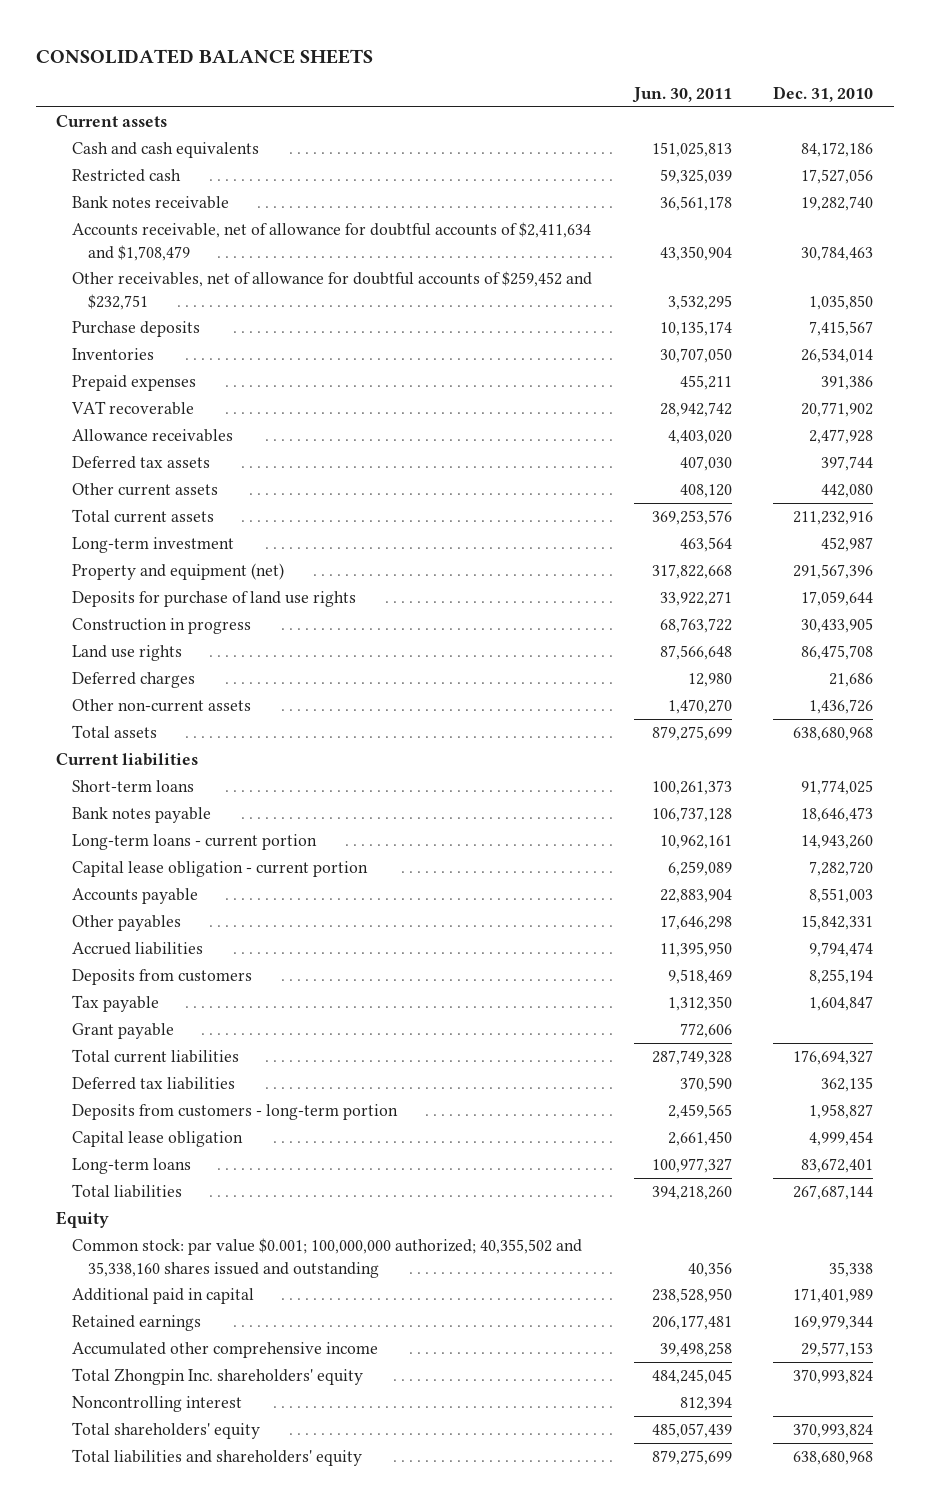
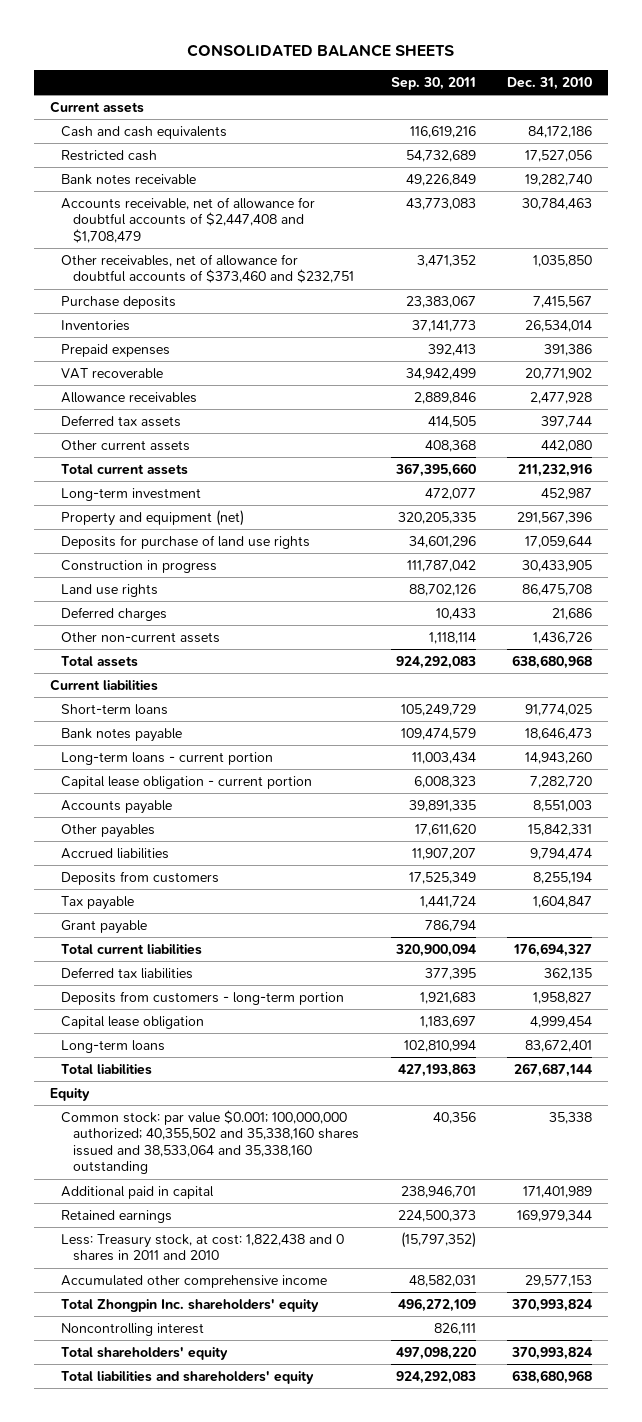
- | Jun. 30, 2011 | Dec. 31, 2010
+ | Sep. 30, 2011 | Dec. 31, 2010
- Accounts receivable, net of allowance for doubtful accounts of $2,411,634 and $1,708,479 | 43,350,904 | 30,784,463
- Other receivables, net of allowance for doubtful accounts of $259,452 and $232,751 | 3,532,295 | 1,035,850
+ Accounts receivable, net of allowance for doubtful accounts of $2,447,408 and $1,708,479 | 43,773,083 | 30,784,463
+ Other receivables, net of allowance for doubtful accounts of $373,460 and $232,751 | 3,471,352 | 1,035,850
- Common stock: par value $0.001; 100,000,000 authorized; 40,355,502 and 35,338,160 shares issued and outstanding | 40,356 | 35,338
+ Common stock: par value $0.001; 100,000,000 authorized; 40,355,502 and 35,338,160 shares issued and 38,533,064 and 35,338,160 outstanding | 40,356 | 35,338
+ Less: Treasury stock, at cost: 1,822,438 and 0 shares in 2011 and 2010 | (15,797,352) |

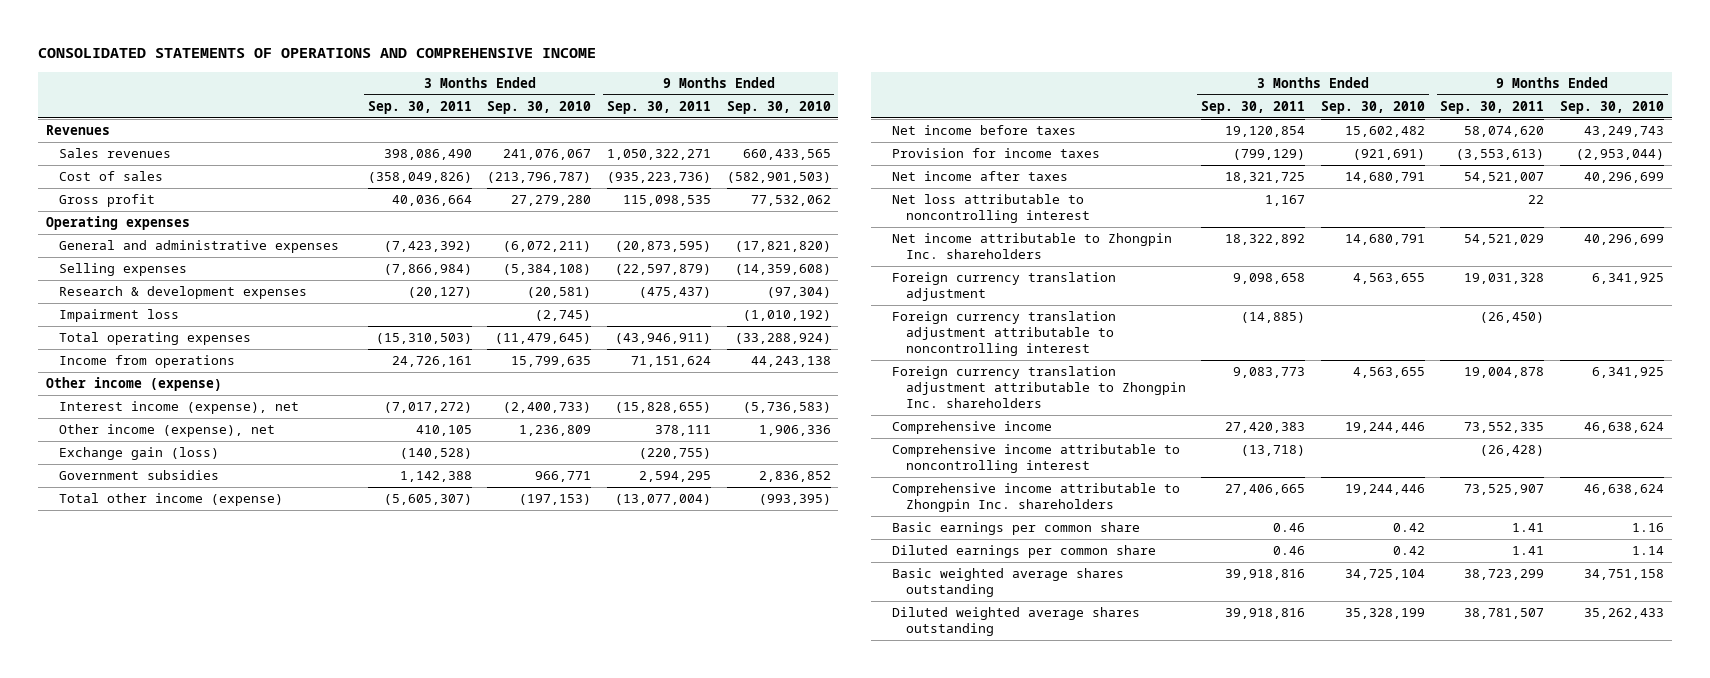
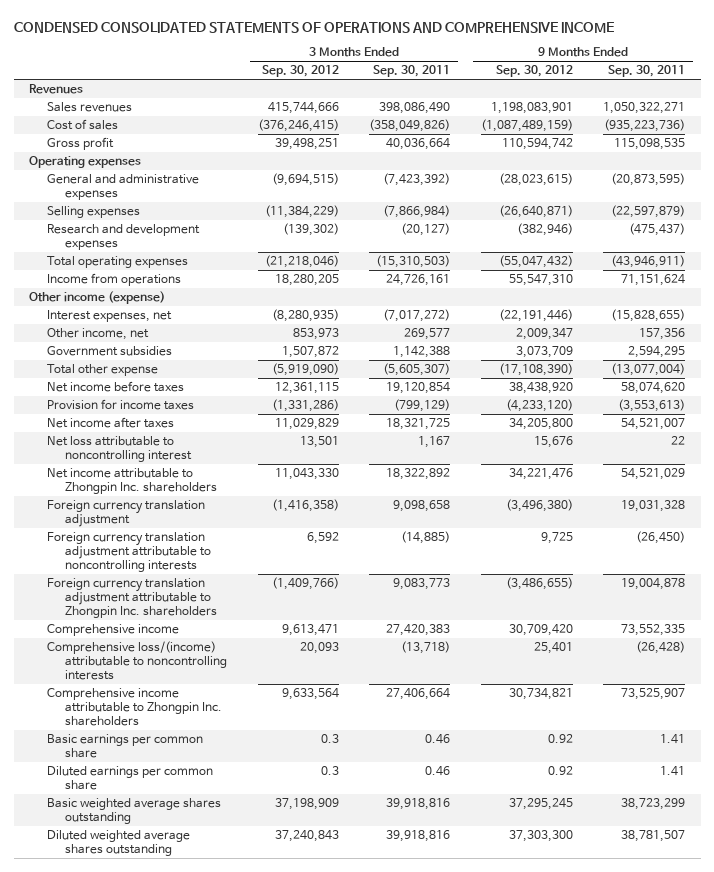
- CONSOLIDATED STATEMENTS OF OPERATIONS AND COMPREHENSIVE INCOME
+ CONDENSED CONSOLIDATED STATEMENTS OF OPERATIONS AND COMPREHENSIVE INCOME
- | 3 Months Ended Sep. 30, 2011 | 3 Months Ended Sep. 30, 2010 | 9 Months Ended Sep. 30, 2011 | 9 Months Ended Sep. 30, 2010
+ | 3 Months Ended Sep. 30, 2012 | 3 Months Ended Sep. 30, 2011 | 9 Months Ended Sep. 30, 2012 | 9 Months Ended Sep. 30, 2011
- Research & development expenses | (20,127) | (20,581) | (475,437) | (97,304)
- Impairment loss | | (2,745) | | (1,010,192)
+ Research and development expenses | (139,302) | (20,127) | (382,946) | (475,437)
- Interest income (expense), net | (7,017,272) | (2,400,733) | (15,828,655) | (5,736,583)
- Other income (expense), net | 410,105 | 1,236,809 | 378,111 | 1,906,336
- Exchange gain (loss) | (140,528) | | (220,755) |
+ Interest expenses, net | (8,280,935) | (7,017,272) | (22,191,446) | (15,828,655)
+ Other income, net | 853,973 | 269,577 | 2,009,347 | 157,356
- Total other income (expense) | (5,605,307) | (197,153) | (13,077,004) | (993,395)
+ Total other expense | (5,919,090) | (5,605,307) | (17,108,390) | (13,077,004)
- Foreign currency translation adjustment attributable to noncontrolling interest | (14,885) | | (26,450) |
+ Foreign currency translation adjustment attributable to noncontrolling interests | 6,592 | (14,885) | 9,725 | (26,450)
- Comprehensive income attributable to noncontrolling interest | (13,718) | | (26,428) |
- Comprehensive income attributable to Zhongpin Inc. shareholders | 27,406,665 | 19,244,446 | 73,525,907 | 46,638,624
+ Comprehensive loss/(income) attributable to noncontrolling interests | 20,093 | (13,718) | 25,401 | (26,428)
+ Comprehensive income attributable to Zhongpin Inc. shareholders | 9,633,564 | 27,406,664 | 30,734,821 | 73,525,907

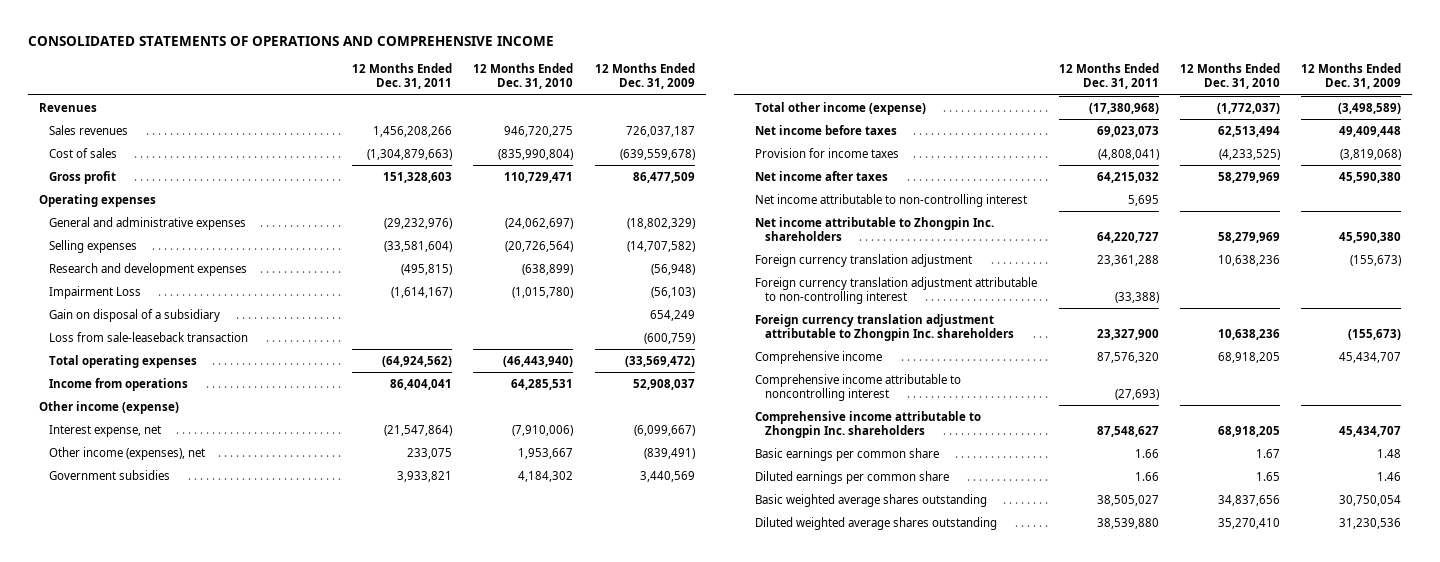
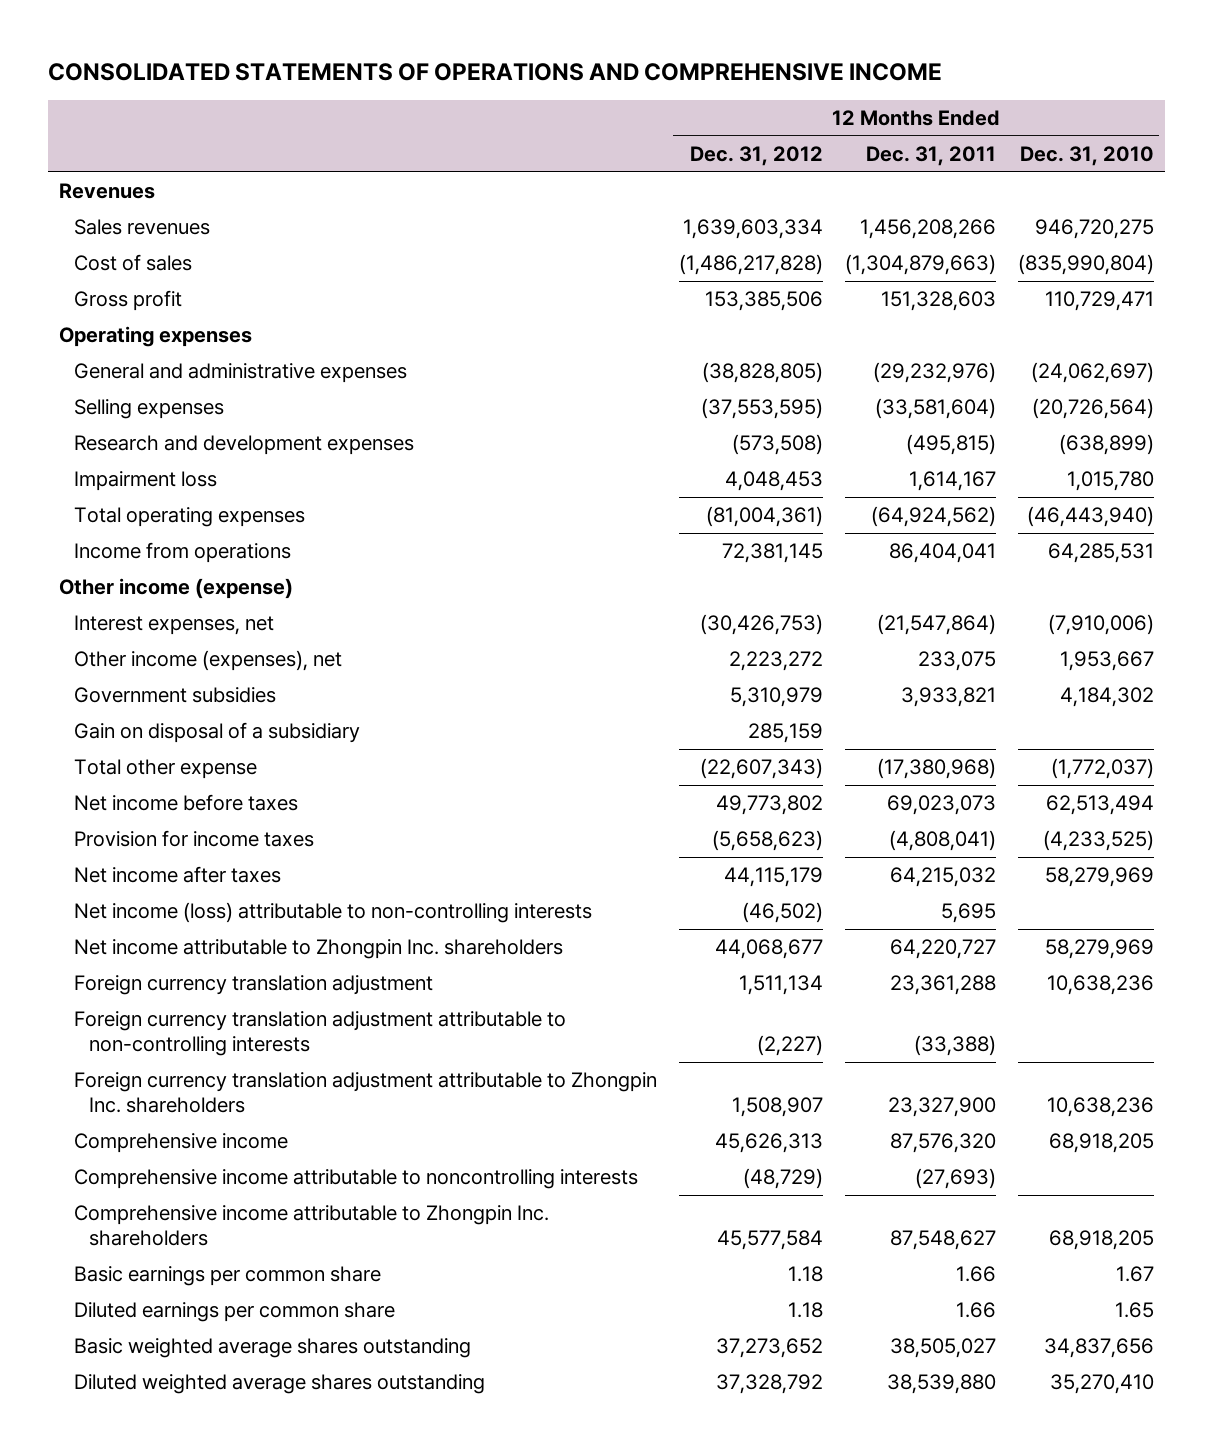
- | 12 Months Ended Dec. 31, 2011 | 12 Months Ended Dec. 31, 2010 | 12 Months Ended Dec. 31, 2009
+ | 12 Months Ended Dec. 31, 2012 | 12 Months Ended Dec. 31, 2011 | 12 Months Ended Dec. 31, 2010
- Impairment Loss | (1,614,167) | (1,015,780) | (56,103)
- Loss from sale-leaseback transaction | | | (600,759)
+ Impairment loss | 4,048,453 | 1,614,167 | 1,015,780
- Interest expense, net | (21,547,864) | (7,910,006) | (6,099,667)
+ Interest expenses, net | (30,426,753) | (21,547,864) | (7,910,006)
- Total other income (expense) | (17,380,968) | (1,772,037) | (3,498,589)
moved down: Gain on disposal of a subsidiary | 285,159 | |
+ Total other expense | (22,607,343) | (17,380,968) | (1,772,037)
- Net income attributable to non-controlling interest | 5,695 | |
+ Net income (loss) attributable to non-controlling interests | (46,502) | 5,695 |
- Foreign currency translation adjustment attributable to non-controlling interest | (33,388) | |
+ Foreign currency translation adjustment attributable to non-controlling interests | (2,227) | (33,388) |
- Comprehensive income attributable to noncontrolling interest | (27,693) | |
+ Comprehensive income attributable to noncontrolling interests | (48,729) | (27,693) |

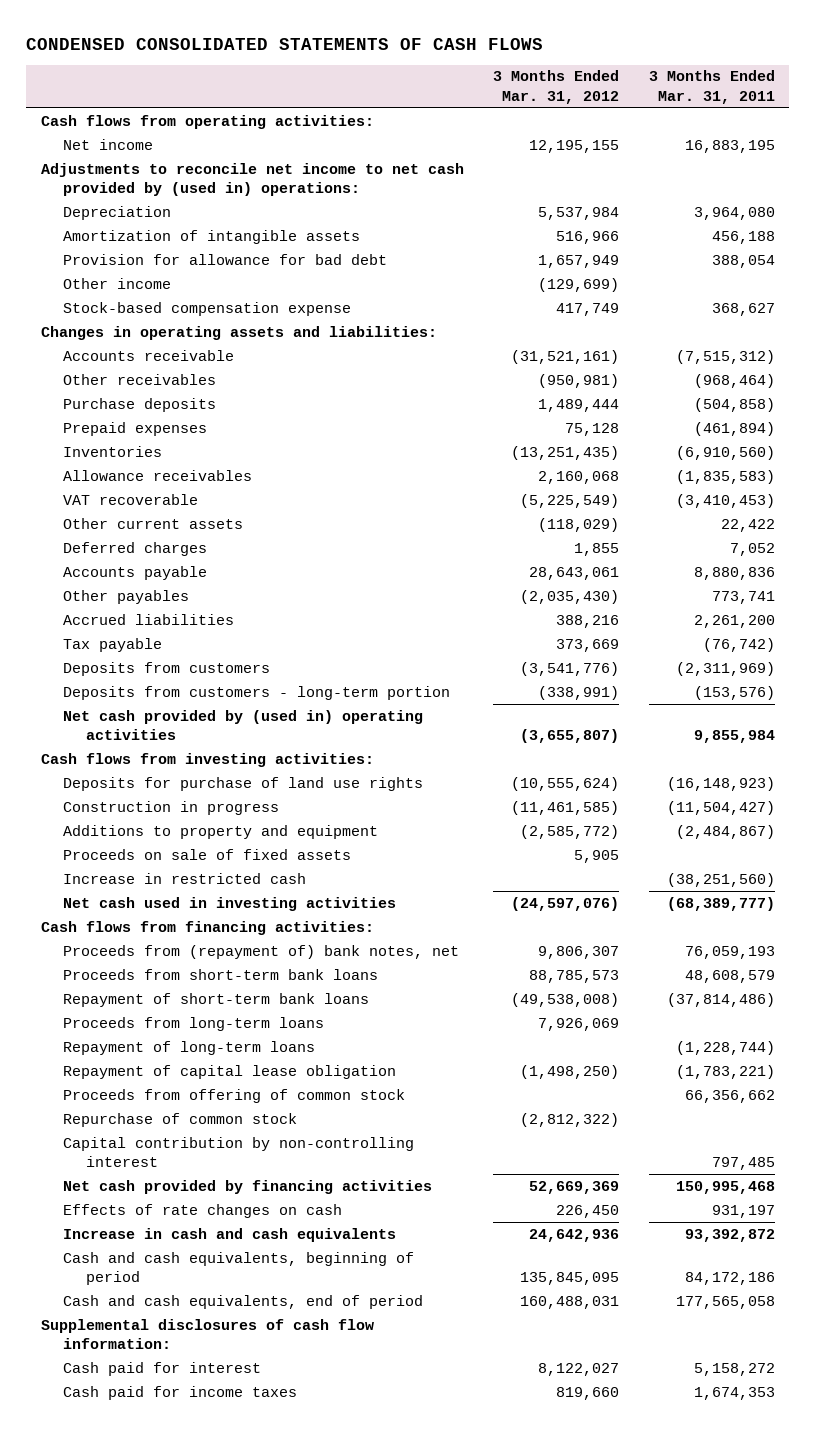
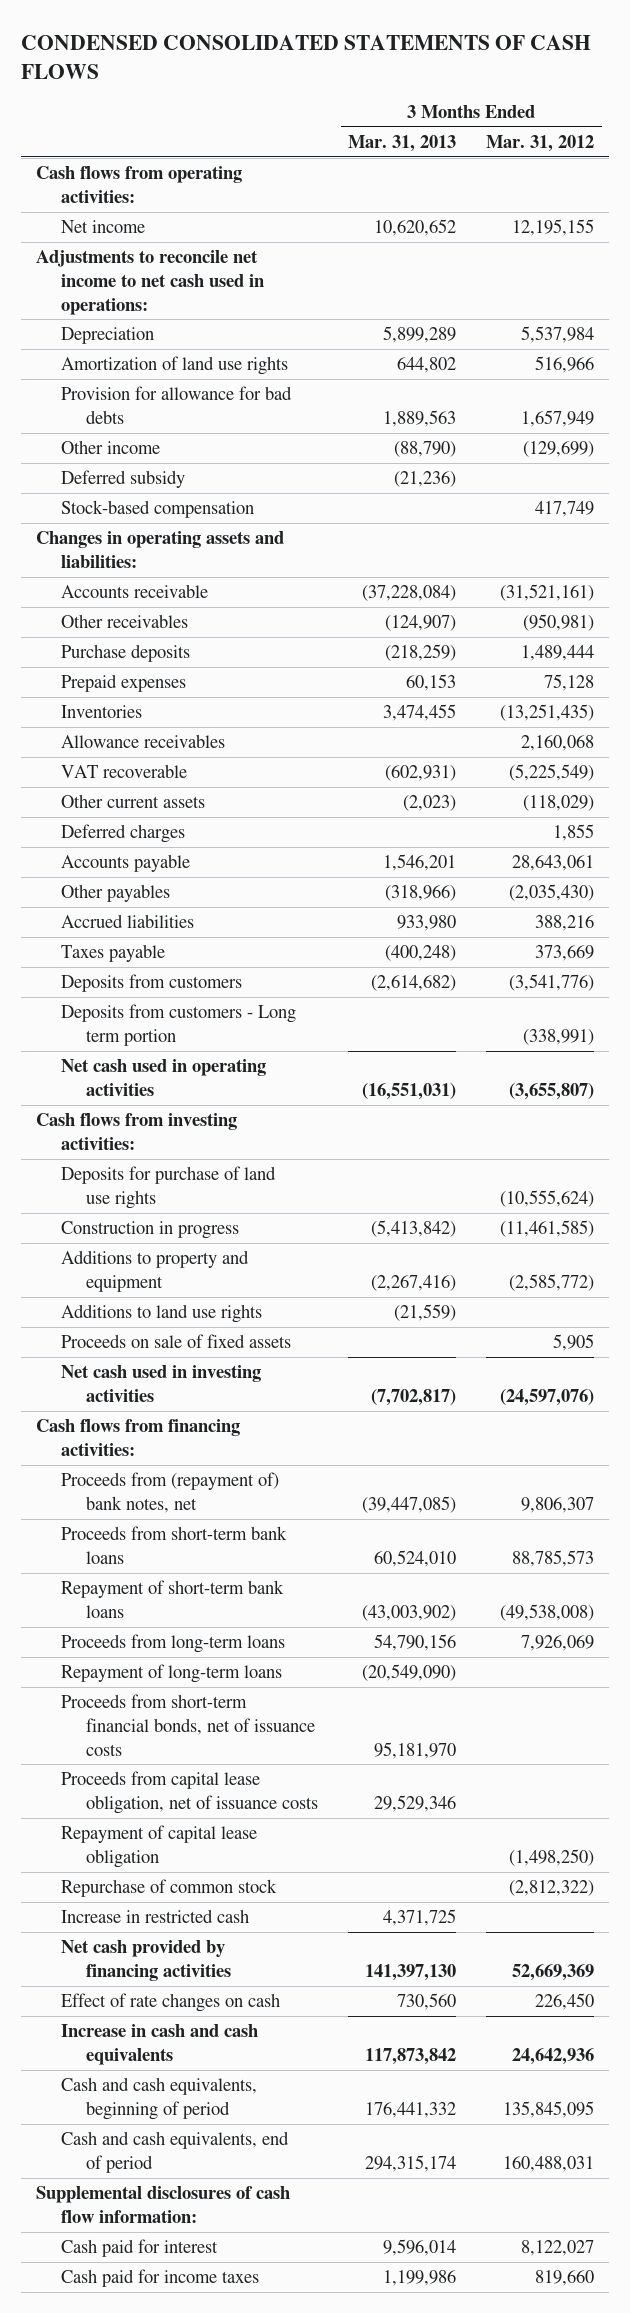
- | 3 Months Ended Mar. 31, 2012 | 3 Months Ended Mar. 31, 2011
+ | 3 Months Ended Mar. 31, 2013 | 3 Months Ended Mar. 31, 2012
- Adjustments to reconcile net income to net cash provided by (used in) operations:
+ Adjustments to reconcile net income to net cash used in operations:
- Amortization of intangible assets | 516,966 | 456,188
- Provision for allowance for bad debt | 1,657,949 | 388,054
+ Amortization of land use rights | 644,802 | 516,966
+ Provision for allowance for bad debts | 1,889,563 | 1,657,949
- Stock-based compensation expense | 417,749 | 368,627
+ Deferred subsidy | (21,236) |
+ Stock-based compensation | | 417,749
- Tax payable | 373,669 | (76,742)
+ Taxes payable | (400,248) | 373,669
- Deposits from customers - long-term portion | (338,991) | (153,576)
- Net cash provided by (used in) operating activities | (3,655,807) | 9,855,984
+ Deposits from customers - Long term portion | | (338,991)
+ Net cash used in operating activities | (16,551,031) | (3,655,807)
+ Additions to land use rights | (21,559) |
+ Proceeds from short-term financial bonds, net of issuance costs | 95,181,970 |
+ Proceeds from capital lease obligation, net of issuance costs | 29,529,346 |
- Proceeds from offering of common stock | | 66,356,662
- Capital contribution by non-controlling interest | | 797,485
moved down: Increase in restricted cash | 4,371,725 |
- Effects of rate changes on cash | 226,450 | 931,197
+ Effect of rate changes on cash | 730,560 | 226,450

